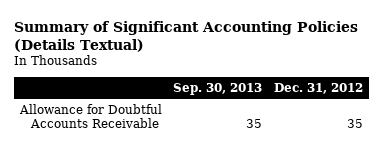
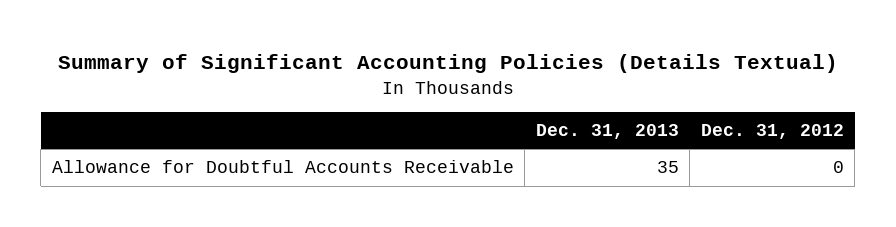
- | Sep. 30, 2013 | Dec. 31, 2012
+ | Dec. 31, 2013 | Dec. 31, 2012
- Allowance for Doubtful Accounts Receivable | 35 | 35
+ Allowance for Doubtful Accounts Receivable | 35 | 0

